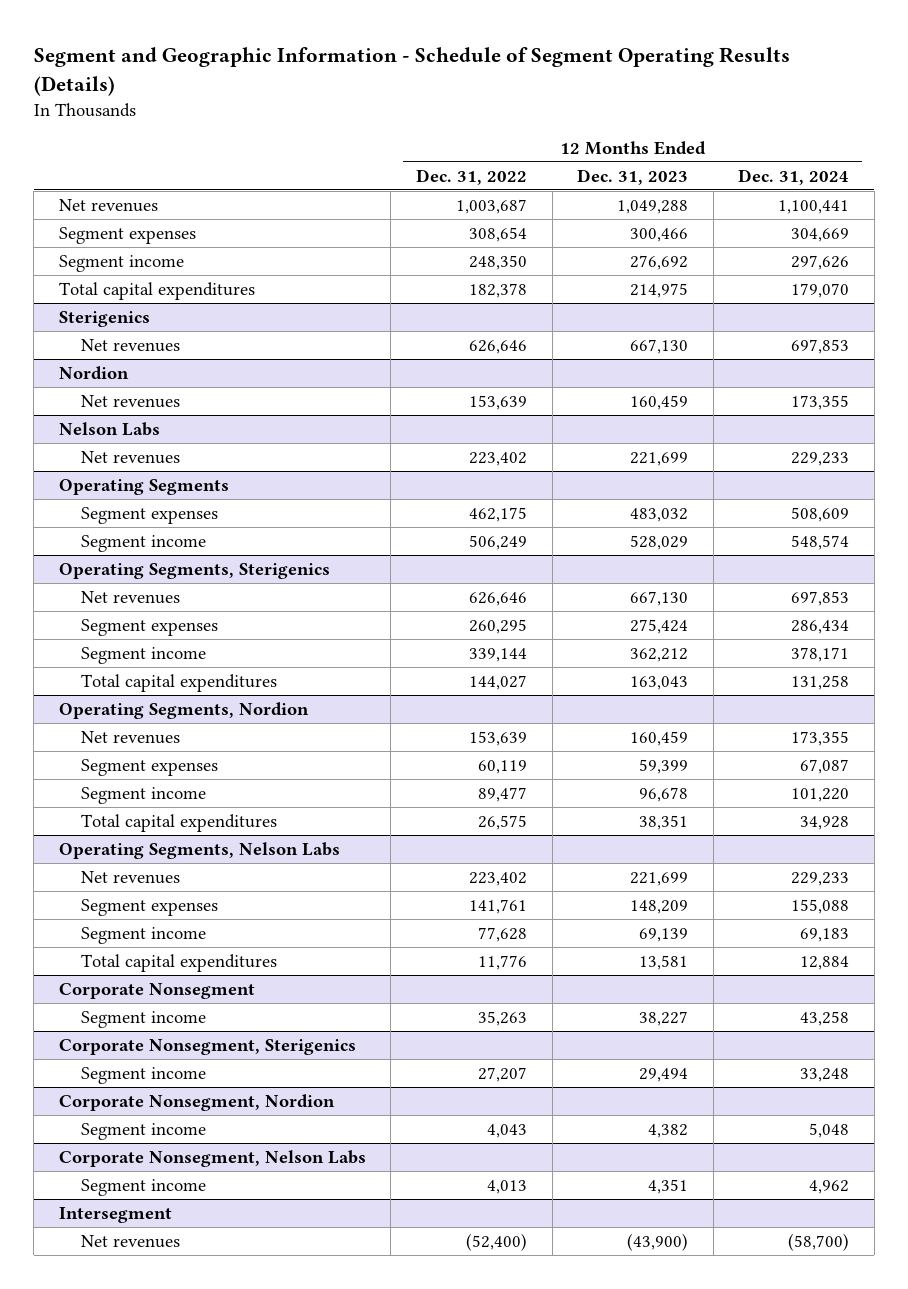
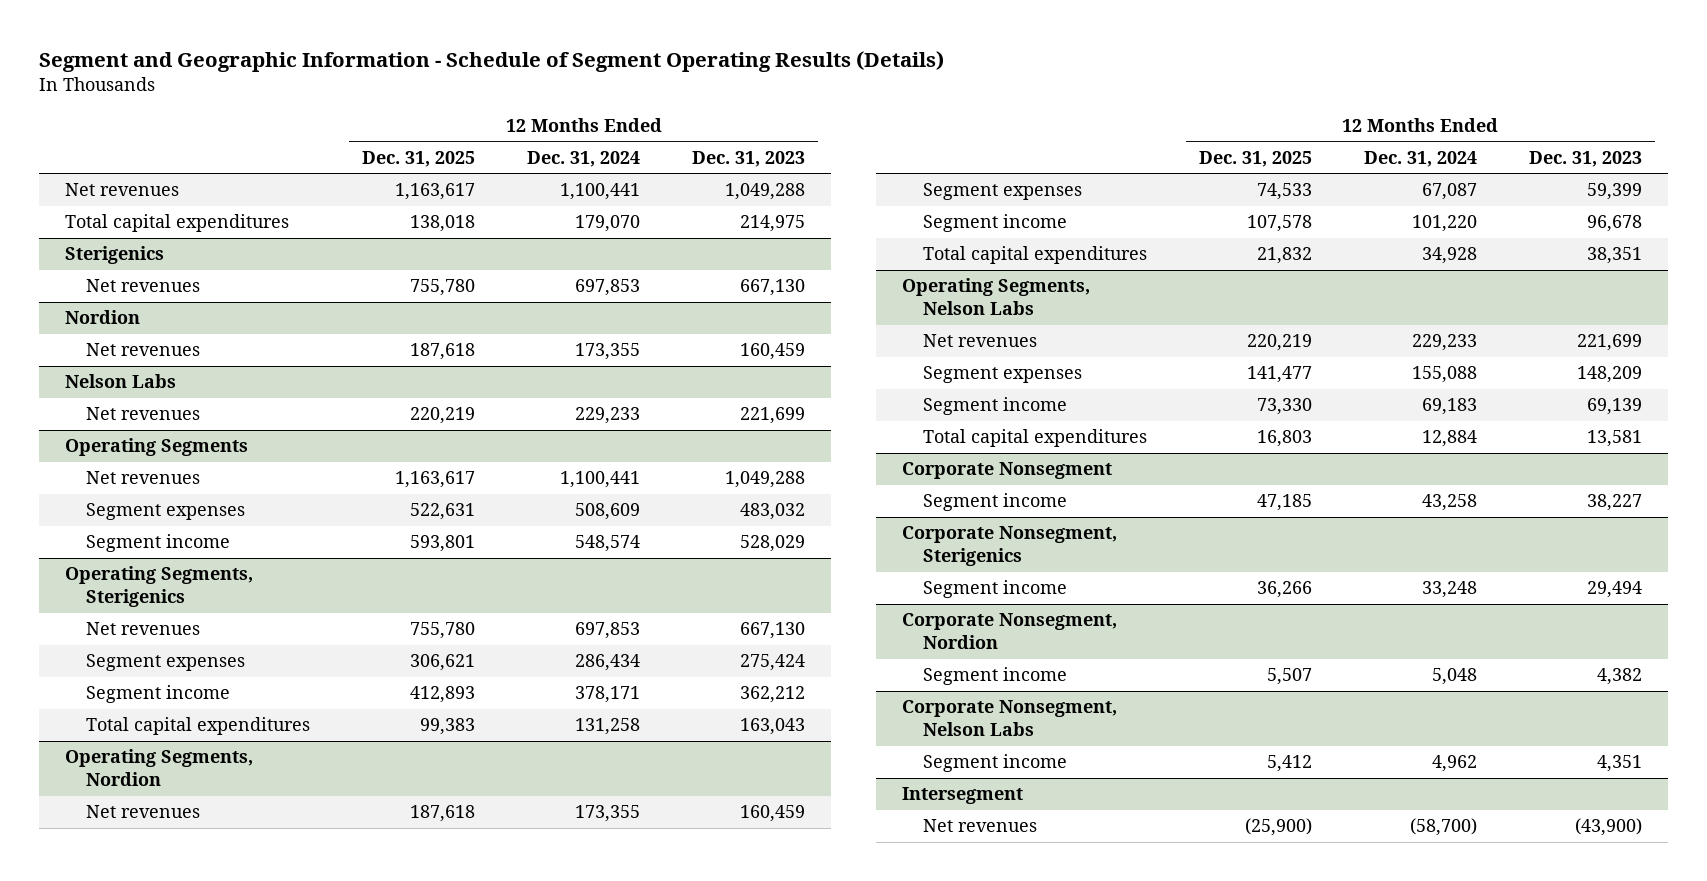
- | 12 Months Ended Dec. 31, 2022 | 12 Months Ended Dec. 31, 2023 | 12 Months Ended Dec. 31, 2024
+ | 12 Months Ended Dec. 31, 2025 | 12 Months Ended Dec. 31, 2024 | 12 Months Ended Dec. 31, 2023
- Segment expenses | 308,654 | 300,466 | 304,669
- Segment income | 248,350 | 276,692 | 297,626
@ Operating Segments
+ Net revenues | 1,163,617 | 1,100,441 | 1,049,288

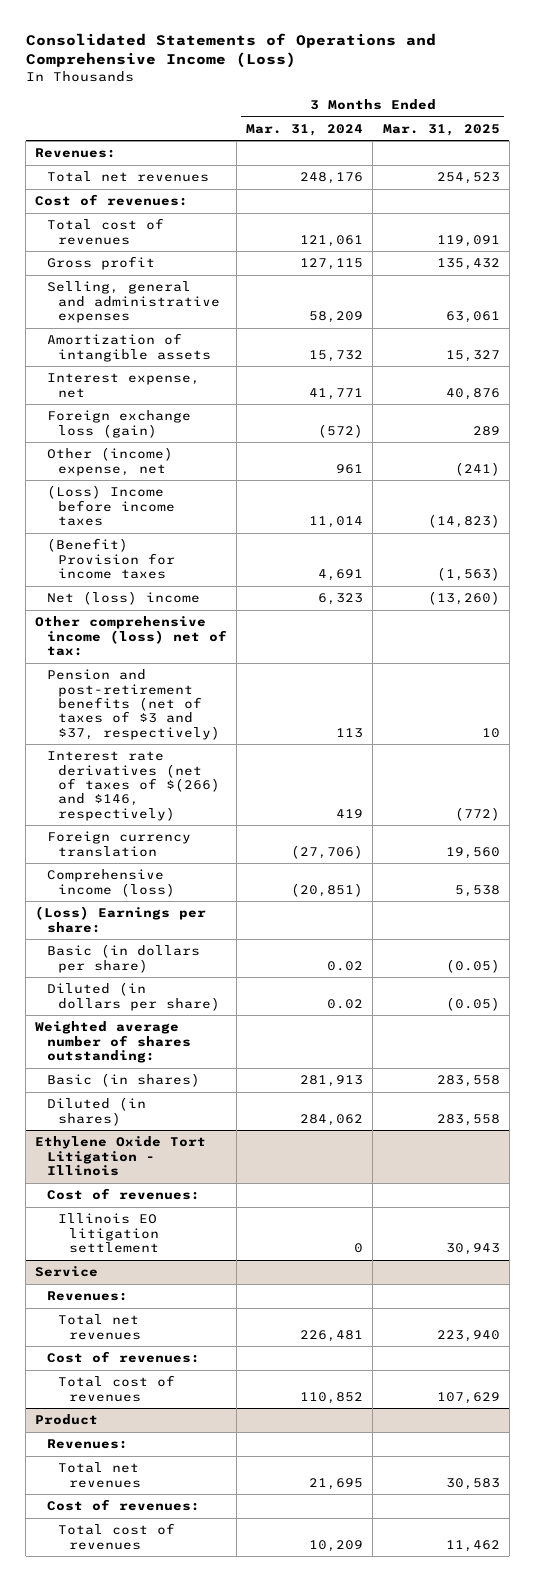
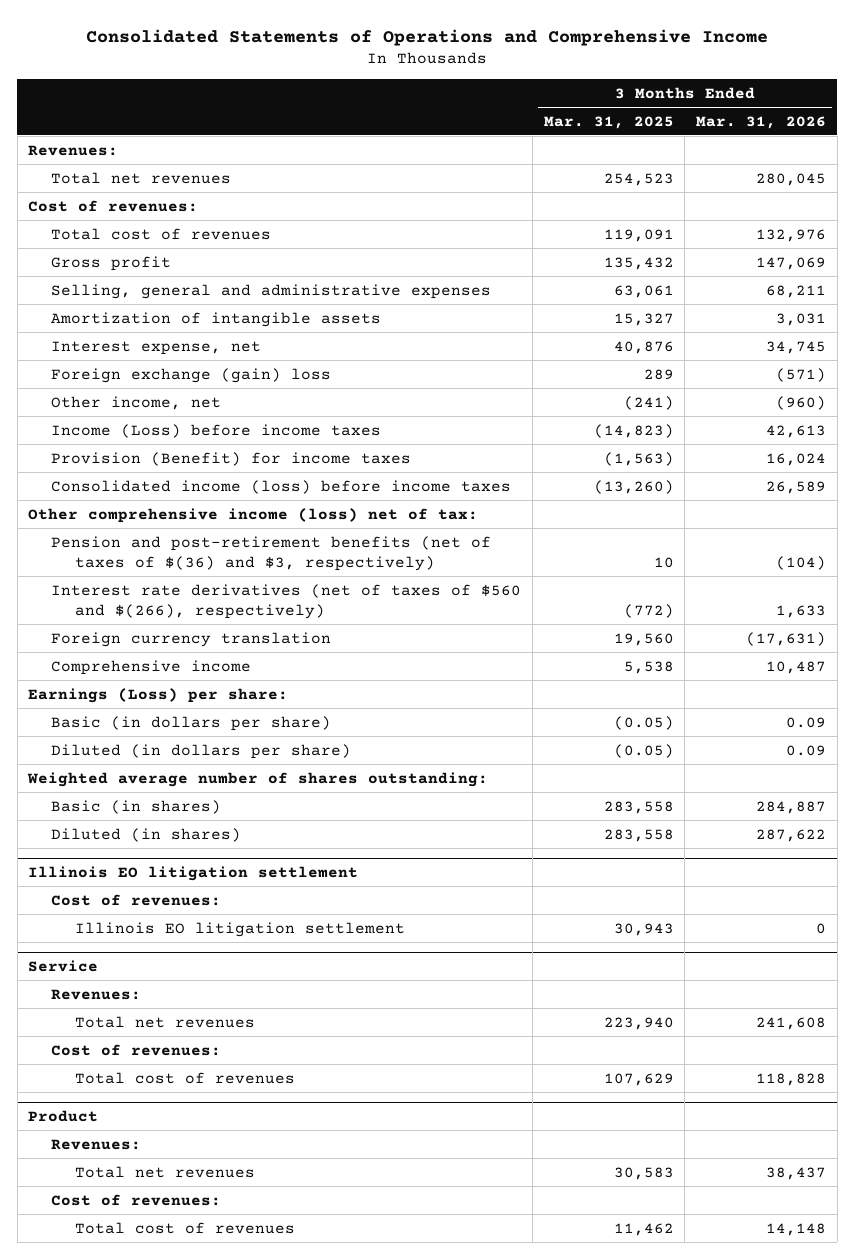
- Consolidated Statements of Operations and Comprehensive Income (Loss)
+ Consolidated Statements of Operations and Comprehensive Income
- | 3 Months Ended Mar. 31, 2024 | 3 Months Ended Mar. 31, 2025
+ | 3 Months Ended Mar. 31, 2025 | 3 Months Ended Mar. 31, 2026
- Foreign exchange loss (gain) | (572) | 289
- Other (income) expense, net | 961 | (241)
- (Loss) Income before income taxes | 11,014 | (14,823)
- (Benefit) Provision for income taxes | 4,691 | (1,563)
- Net (loss) income | 6,323 | (13,260)
+ Foreign exchange (gain) loss | 289 | (571)
+ Other income, net | (241) | (960)
+ Income (Loss) before income taxes | (14,823) | 42,613
+ Provision (Benefit) for income taxes | (1,563) | 16,024
+ Consolidated income (loss) before income taxes | (13,260) | 26,589
- Pension and post-retirement benefits (net of taxes of $3 and $37, respectively) | 113 | 10
- Interest rate derivatives (net of taxes of $(266) and $146, respectively) | 419 | (772)
+ Pension and post-retirement benefits (net of taxes of $(36) and $3, respectively) | 10 | (104)
+ Interest rate derivatives (net of taxes of $560 and $(266), respectively) | (772) | 1,633
- Comprehensive income (loss) | (20,851) | 5,538
- (Loss) Earnings per share:
+ Comprehensive income | 5,538 | 10,487
+ Earnings (Loss) per share:
- Ethylene Oxide Tort Litigation - Illinois
+ Illinois EO litigation settlement

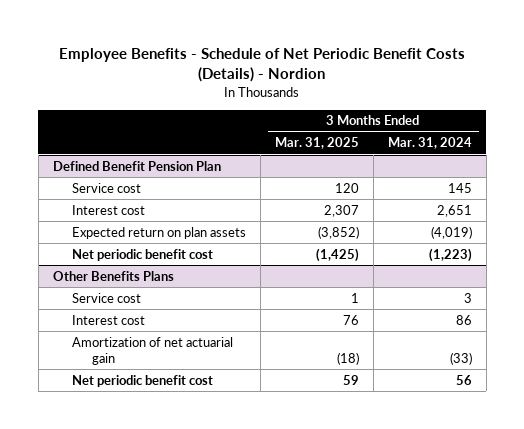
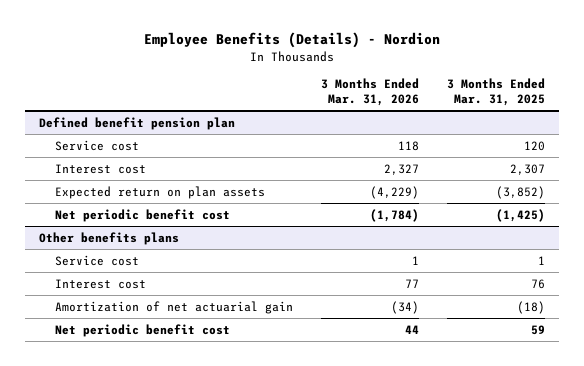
- Employee Benefits - Schedule of Net Periodic Benefit Costs (Details) - Nordion
+ Employee Benefits (Details) - Nordion
- | 3 Months Ended Mar. 31, 2025 | 3 Months Ended Mar. 31, 2024
+ | 3 Months Ended Mar. 31, 2026 | 3 Months Ended Mar. 31, 2025
- Defined Benefit Pension Plan
+ Defined benefit pension plan
- Other Benefits Plans
+ Other benefits plans

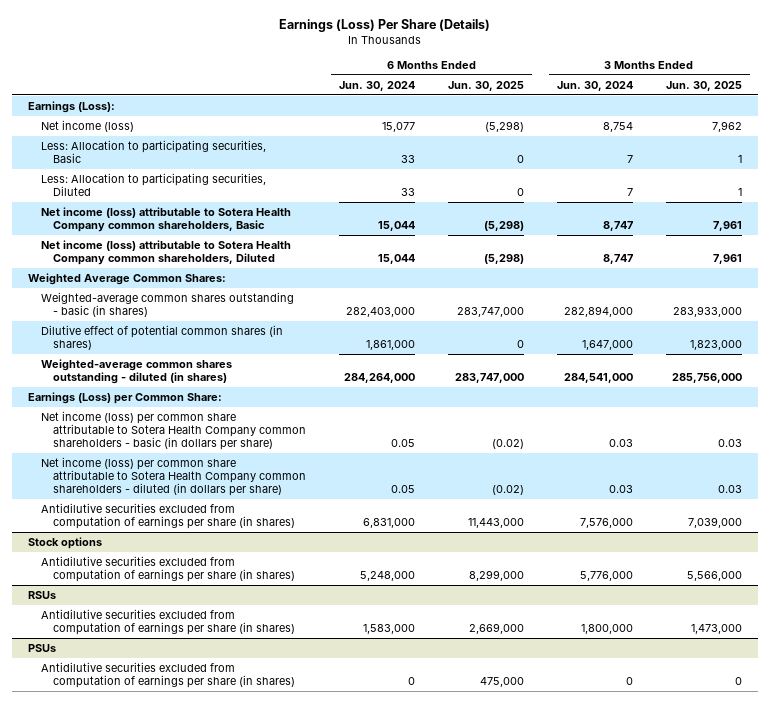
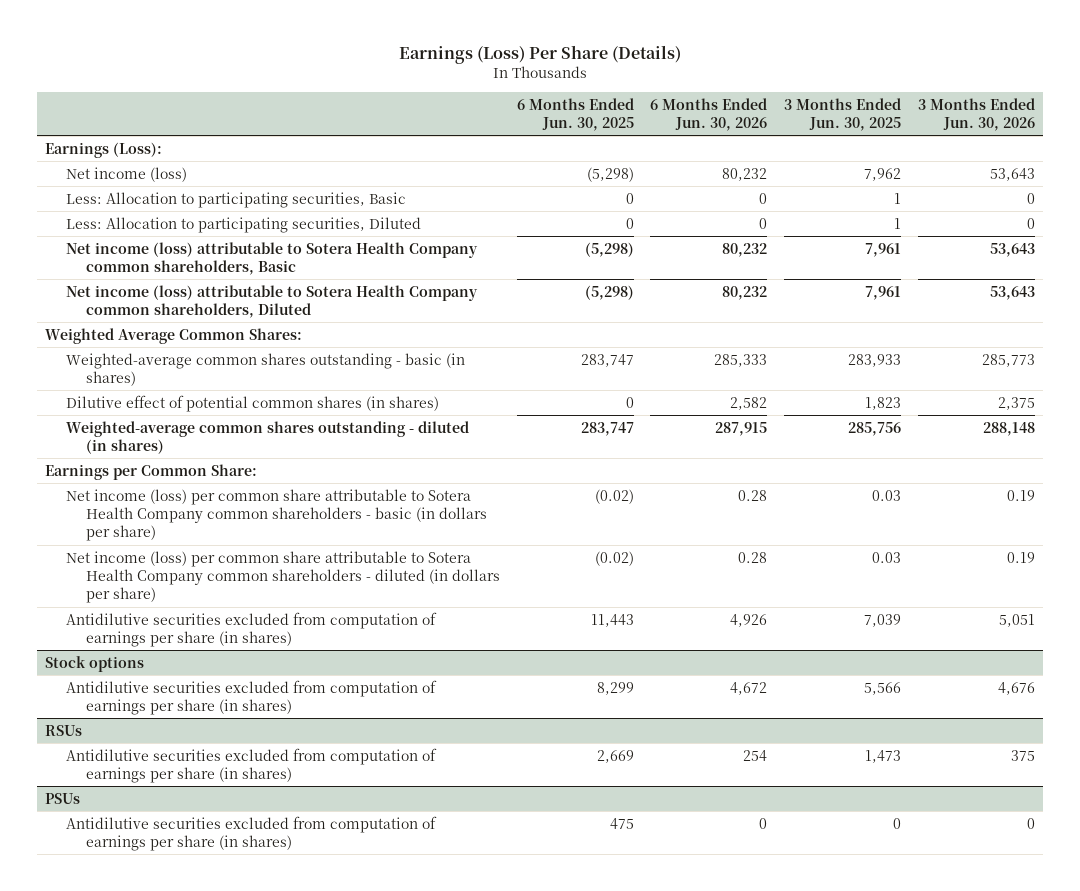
- | 6 Months Ended Jun. 30, 2024 | 6 Months Ended Jun. 30, 2025 | 3 Months Ended Jun. 30, 2024 | 3 Months Ended Jun. 30, 2025
+ | 6 Months Ended Jun. 30, 2025 | 6 Months Ended Jun. 30, 2026 | 3 Months Ended Jun. 30, 2025 | 3 Months Ended Jun. 30, 2026
- Weighted-average common shares outstanding - basic (in shares) | 282,403,000 | 283,747,000 | 282,894,000 | 283,933,000
- Dilutive effect of potential common shares (in shares) | 1,861,000 | 0 | 1,647,000 | 1,823,000
- Weighted-average common shares outstanding - diluted (in shares) | 284,264,000 | 283,747,000 | 284,541,000 | 285,756,000
- Earnings (Loss) per Common Share:
+ Weighted-average common shares outstanding - basic (in shares) | 283,747 | 285,333 | 283,933 | 285,773
+ Dilutive effect of potential common shares (in shares) | 0 | 2,582 | 1,823 | 2,375
+ Weighted-average common shares outstanding - diluted (in shares) | 283,747 | 287,915 | 285,756 | 288,148
+ Earnings per Common Share:
- Antidilutive securities excluded from computation of earnings per share (in shares) | 6,831,000 | 11,443,000 | 7,576,000 | 7,039,000
+ Antidilutive securities excluded from computation of earnings per share (in shares) | 11,443 | 4,926 | 7,039 | 5,051
@ Stock options
- Antidilutive securities excluded from computation of earnings per share (in shares) | 5,248,000 | 8,299,000 | 5,776,000 | 5,566,000
+ Antidilutive securities excluded from computation of earnings per share (in shares) | 8,299 | 4,672 | 5,566 | 4,676
@ RSUs
- Antidilutive securities excluded from computation of earnings per share (in shares) | 1,583,000 | 2,669,000 | 1,800,000 | 1,473,000
+ Antidilutive securities excluded from computation of earnings per share (in shares) | 2,669 | 254 | 1,473 | 375
@ PSUs
- Antidilutive securities excluded from computation of earnings per share (in shares) | 0 | 475,000 | 0 | 0
+ Antidilutive securities excluded from computation of earnings per share (in shares) | 475 | 0 | 0 | 0

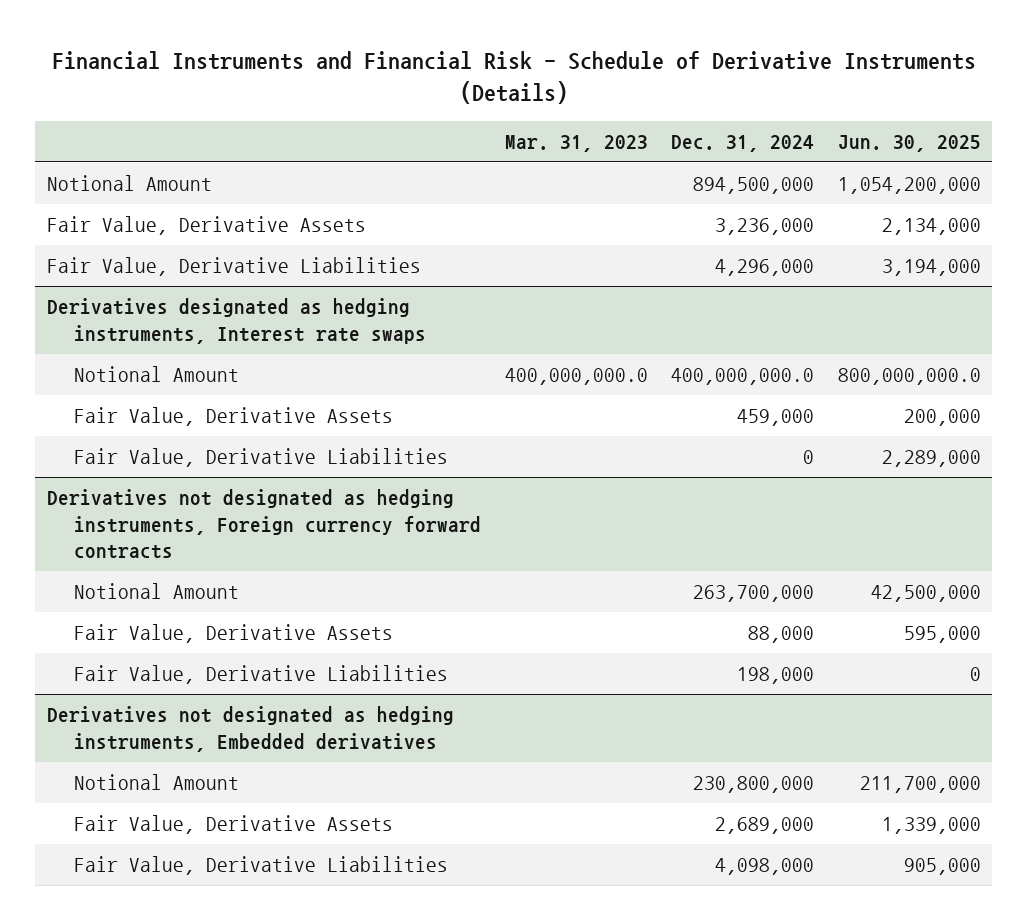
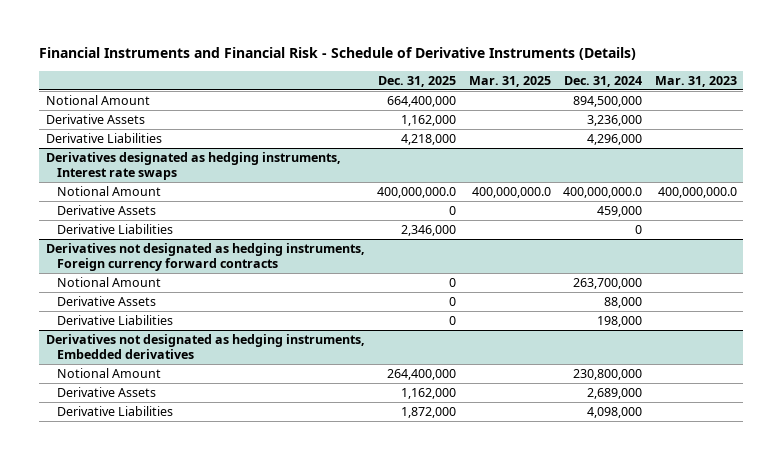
- | Mar. 31, 2023 | Dec. 31, 2024 | Jun. 30, 2025
+ | Dec. 31, 2025 | Mar. 31, 2025 | Dec. 31, 2024 | Mar. 31, 2023
- Fair Value, Derivative Assets | | 3,236,000 | 2,134,000
- Fair Value, Derivative Liabilities | | 4,296,000 | 3,194,000
+ Derivative Assets | 1,162,000 | | 3,236,000 |
+ Derivative Liabilities | 4,218,000 | | 4,296,000 |
@ Derivatives designated as hedging instruments, Interest rate swaps
- Fair Value, Derivative Assets | | 459,000 | 200,000
- Fair Value, Derivative Liabilities | | 0 | 2,289,000
+ Derivative Assets | 0 | | 459,000 |
+ Derivative Liabilities | 2,346,000 | | 0 |
@ Derivatives not designated as hedging instruments, Foreign currency forward contracts
- Fair Value, Derivative Assets | | 88,000 | 595,000
- Fair Value, Derivative Liabilities | | 198,000 | 0
+ Derivative Assets | 0 | | 88,000 |
+ Derivative Liabilities | 0 | | 198,000 |
@ Derivatives not designated as hedging instruments, Embedded derivatives
- Fair Value, Derivative Assets | | 2,689,000 | 1,339,000
- Fair Value, Derivative Liabilities | | 4,098,000 | 905,000
+ Derivative Assets | 1,162,000 | | 2,689,000 |
+ Derivative Liabilities | 1,872,000 | | 4,098,000 |

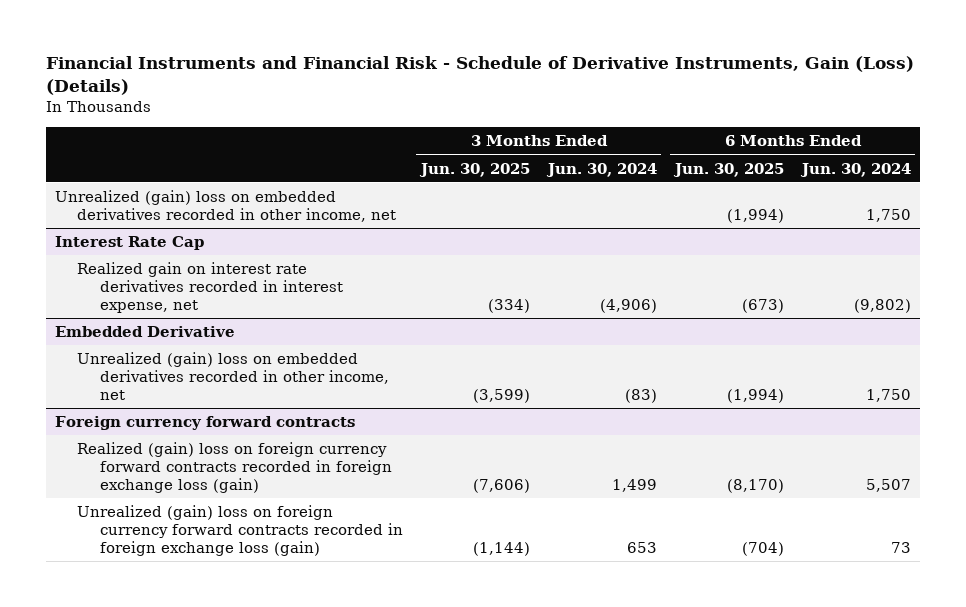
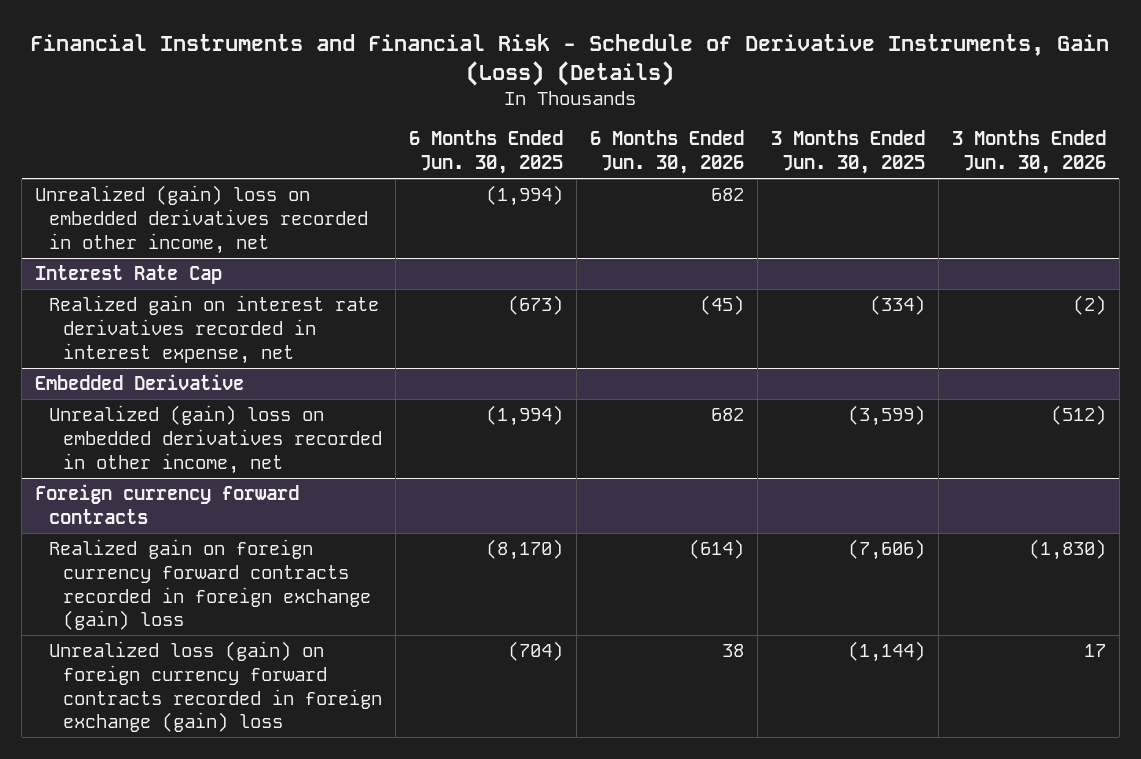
- | 3 Months Ended Jun. 30, 2025 | 3 Months Ended Jun. 30, 2024 | 6 Months Ended Jun. 30, 2025 | 6 Months Ended Jun. 30, 2024
+ | 6 Months Ended Jun. 30, 2025 | 6 Months Ended Jun. 30, 2026 | 3 Months Ended Jun. 30, 2025 | 3 Months Ended Jun. 30, 2026
@ Foreign currency forward contracts
- Realized (gain) loss on foreign currency forward contracts recorded in foreign exchange loss (gain) | (7,606) | 1,499 | (8,170) | 5,507
- Unrealized (gain) loss on foreign currency forward contracts recorded in foreign exchange loss (gain) | (1,144) | 653 | (704) | 73
+ Realized gain on foreign currency forward contracts recorded in foreign exchange (gain) loss | (8,170) | (614) | (7,606) | (1,830)
+ Unrealized loss (gain) on foreign currency forward contracts recorded in foreign exchange (gain) loss | (704) | 38 | (1,144) | 17

